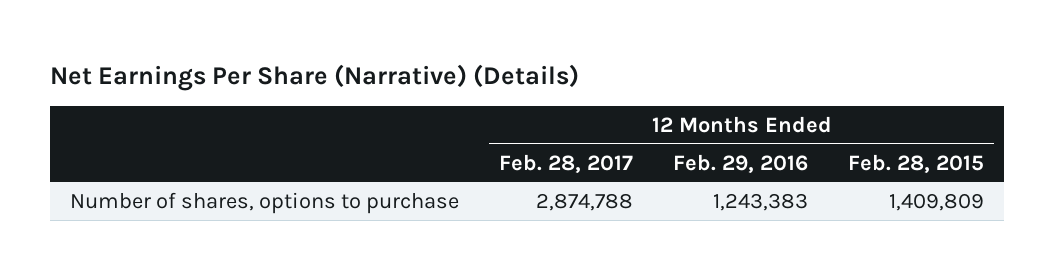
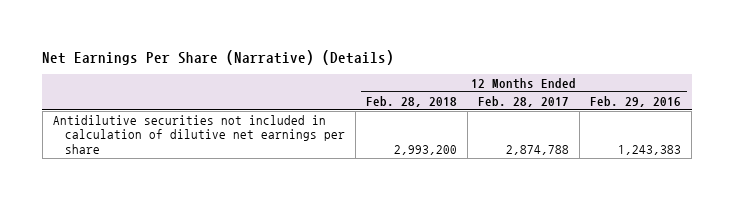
- | 12 Months Ended Feb. 28, 2017 | 12 Months Ended Feb. 29, 2016 | 12 Months Ended Feb. 28, 2015
+ | 12 Months Ended Feb. 28, 2018 | 12 Months Ended Feb. 28, 2017 | 12 Months Ended Feb. 29, 2016
- Number of shares, options to purchase | 2,874,788 | 1,243,383 | 1,409,809
+ Antidilutive securities not included in calculation of dilutive net earnings per share | 2,993,200 | 2,874,788 | 1,243,383

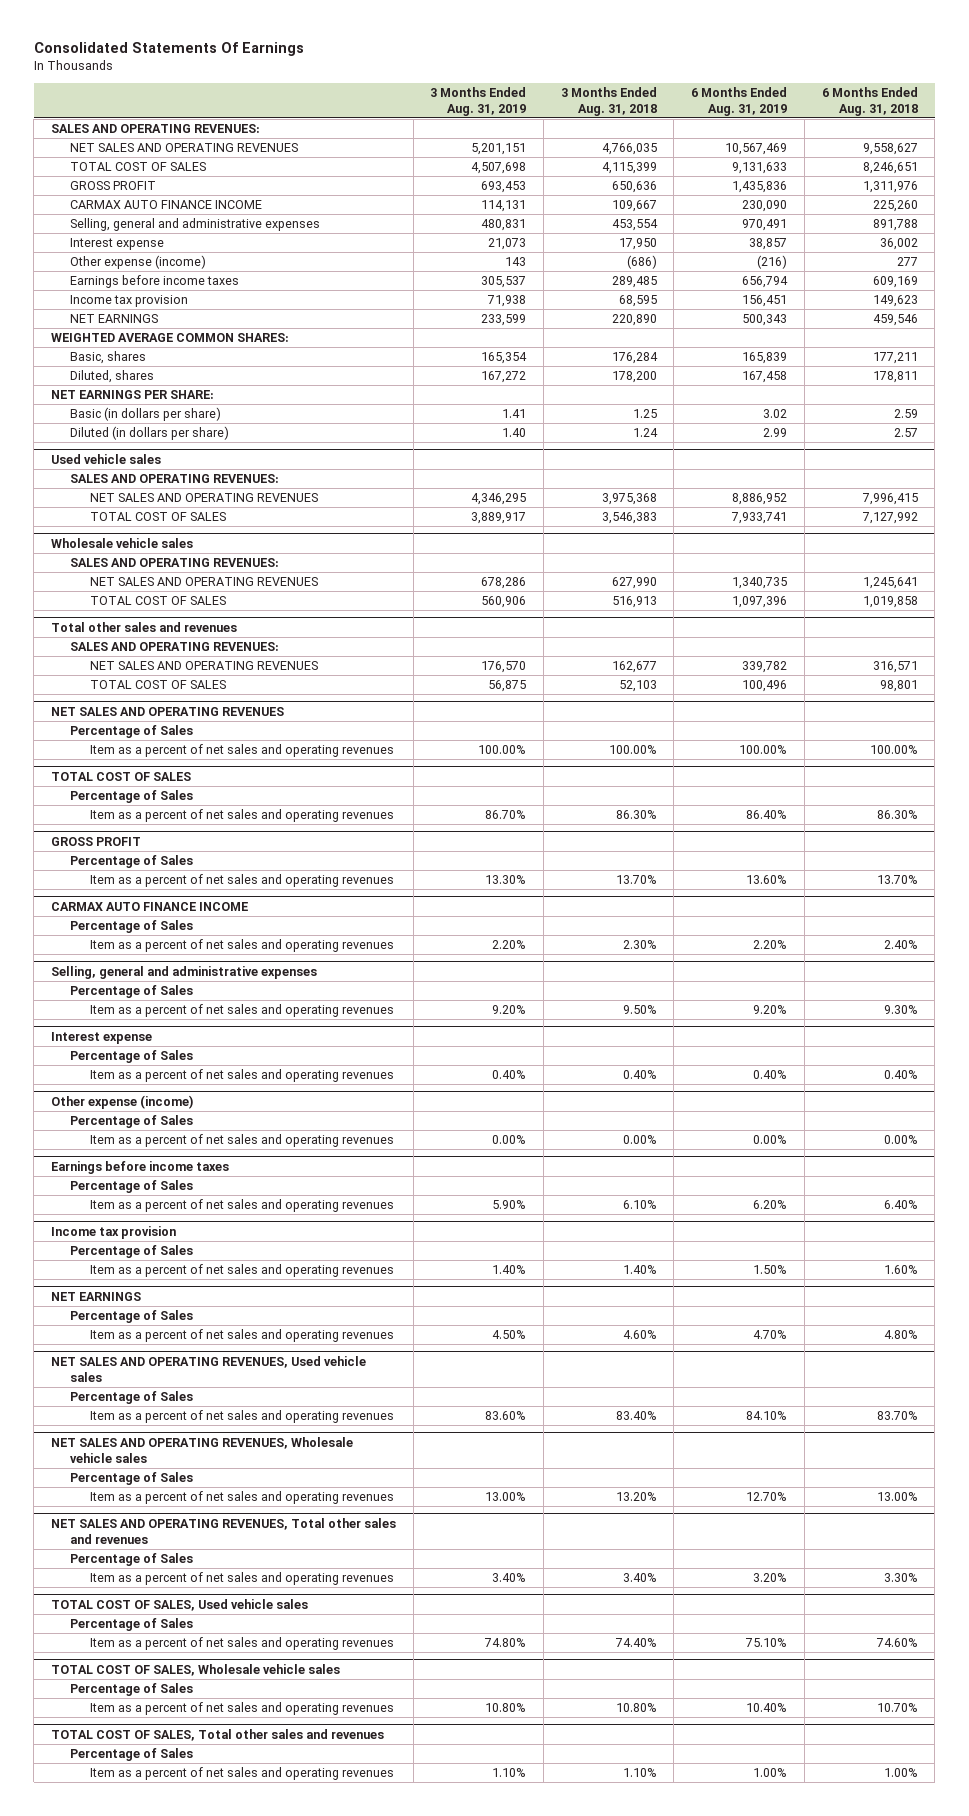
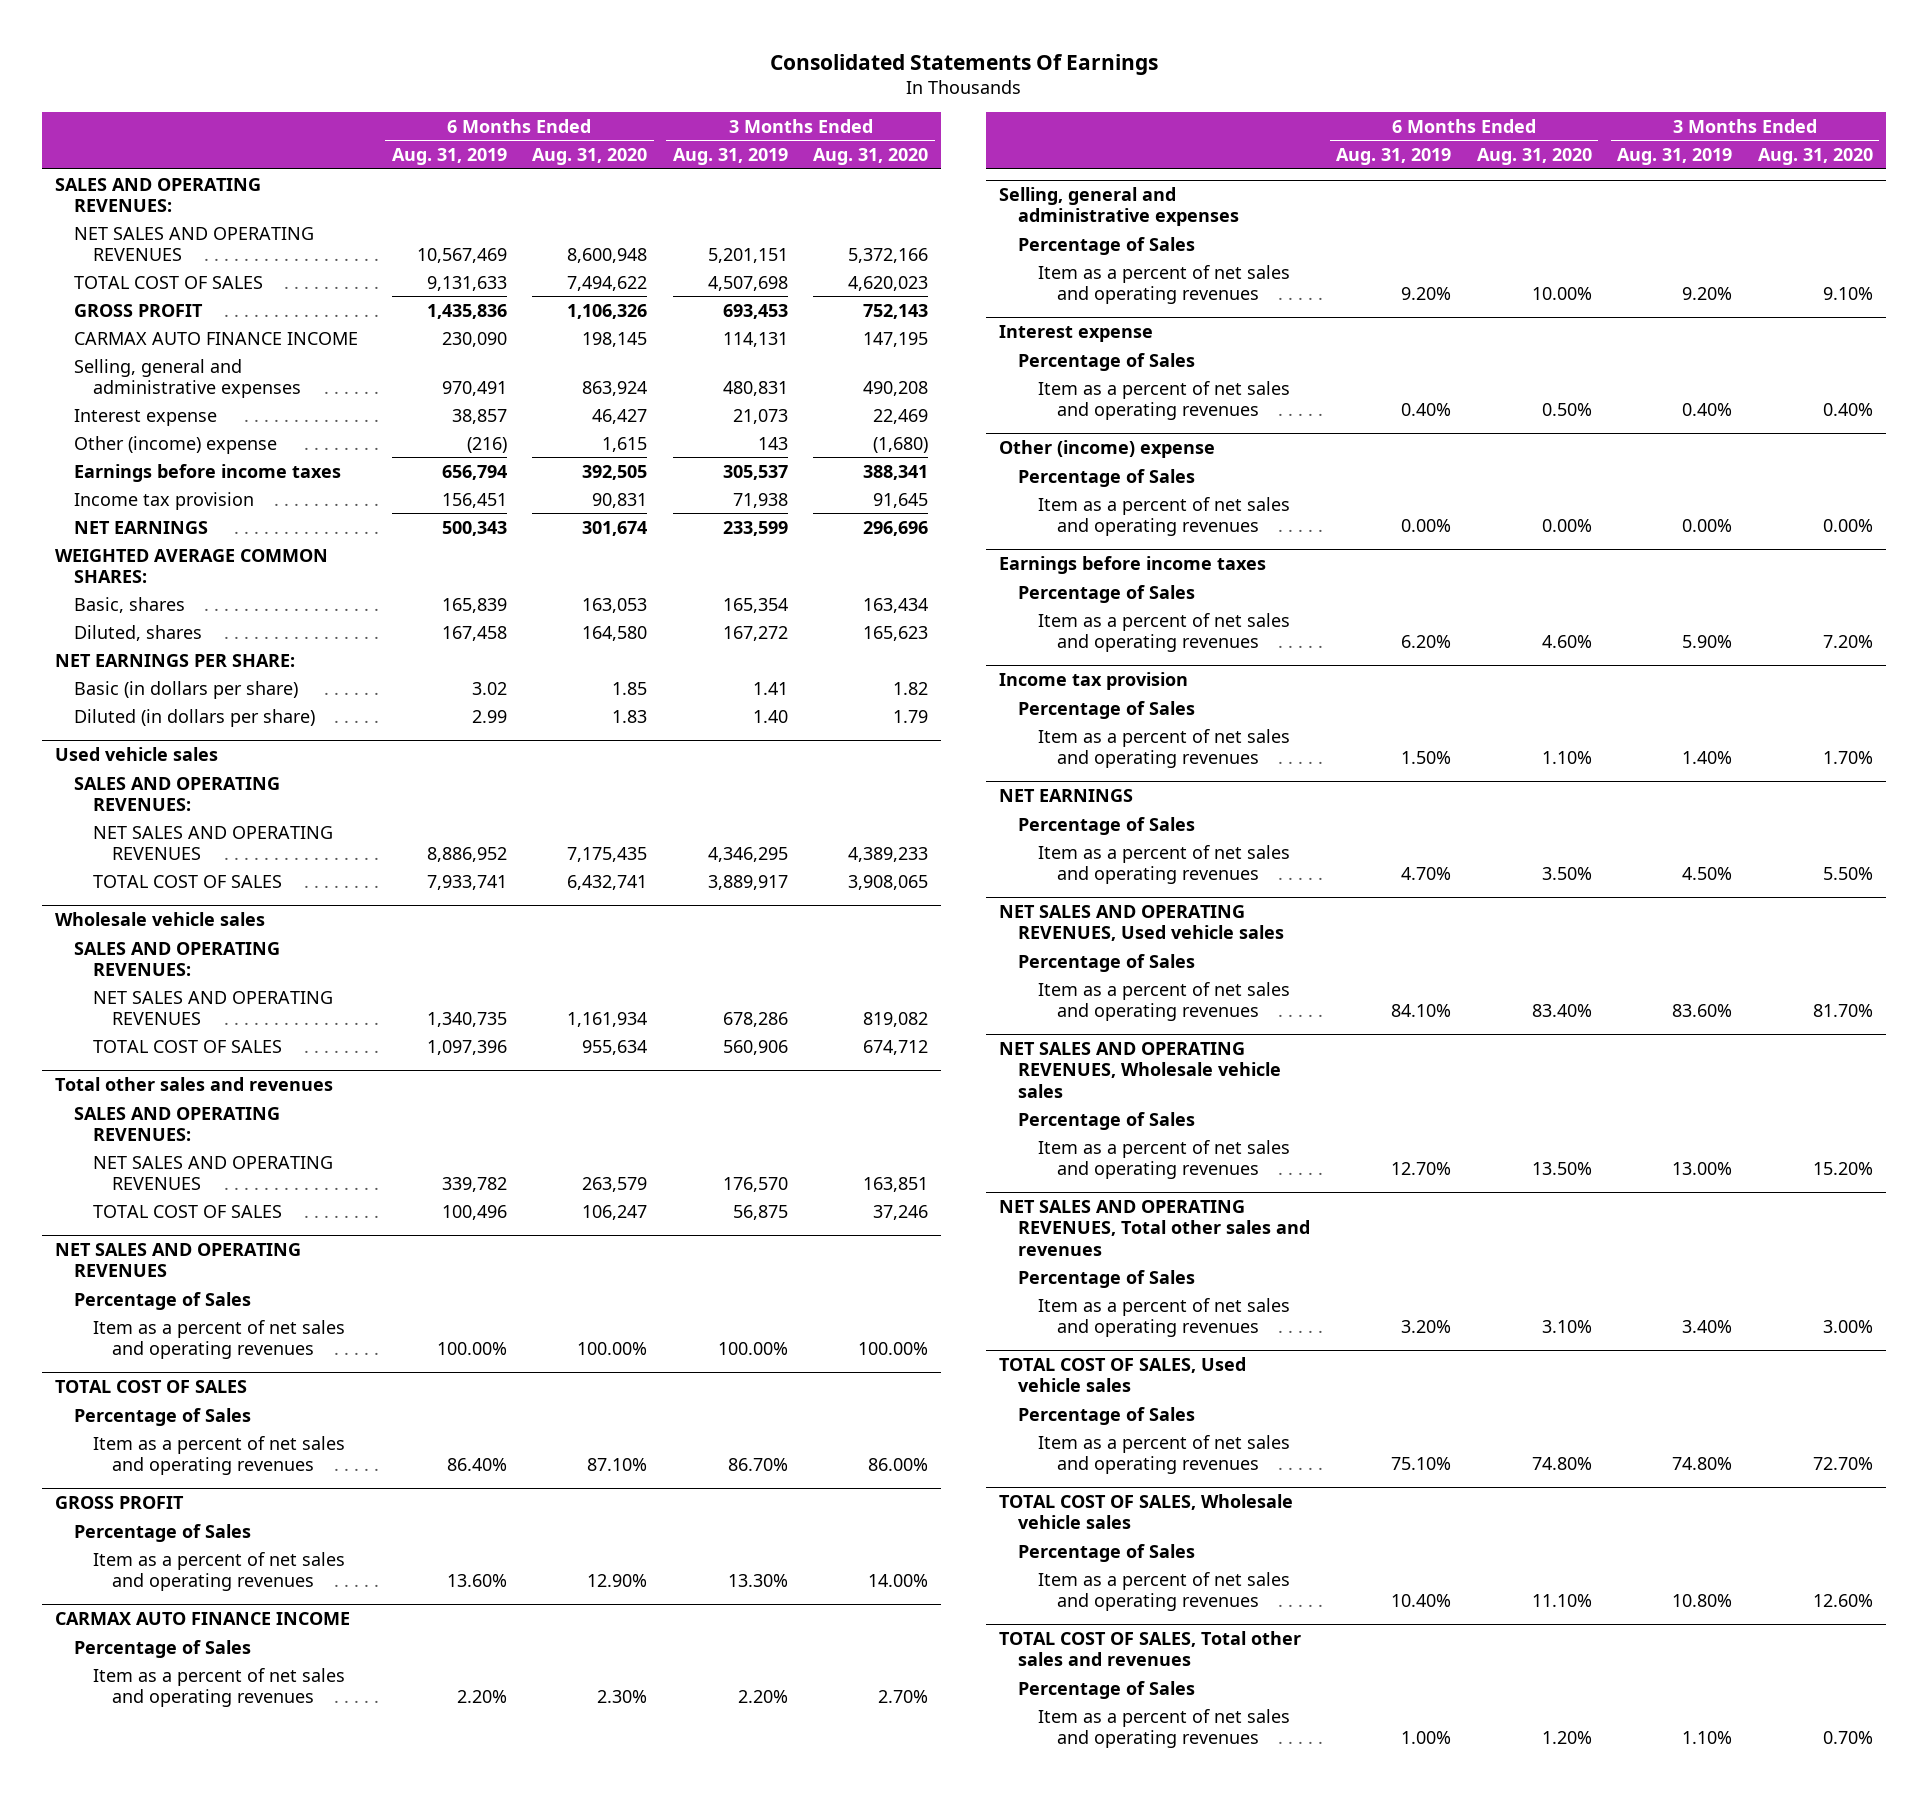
- | 3 Months Ended Aug. 31, 2019 | 3 Months Ended Aug. 31, 2018 | 6 Months Ended Aug. 31, 2019 | 6 Months Ended Aug. 31, 2018
+ | 6 Months Ended Aug. 31, 2019 | 6 Months Ended Aug. 31, 2020 | 3 Months Ended Aug. 31, 2019 | 3 Months Ended Aug. 31, 2020
- Other expense (income) | 143 | (686) | (216) | 277
+ Other (income) expense | (216) | 1,615 | 143 | (1,680)
- Other expense (income)
+ Other (income) expense

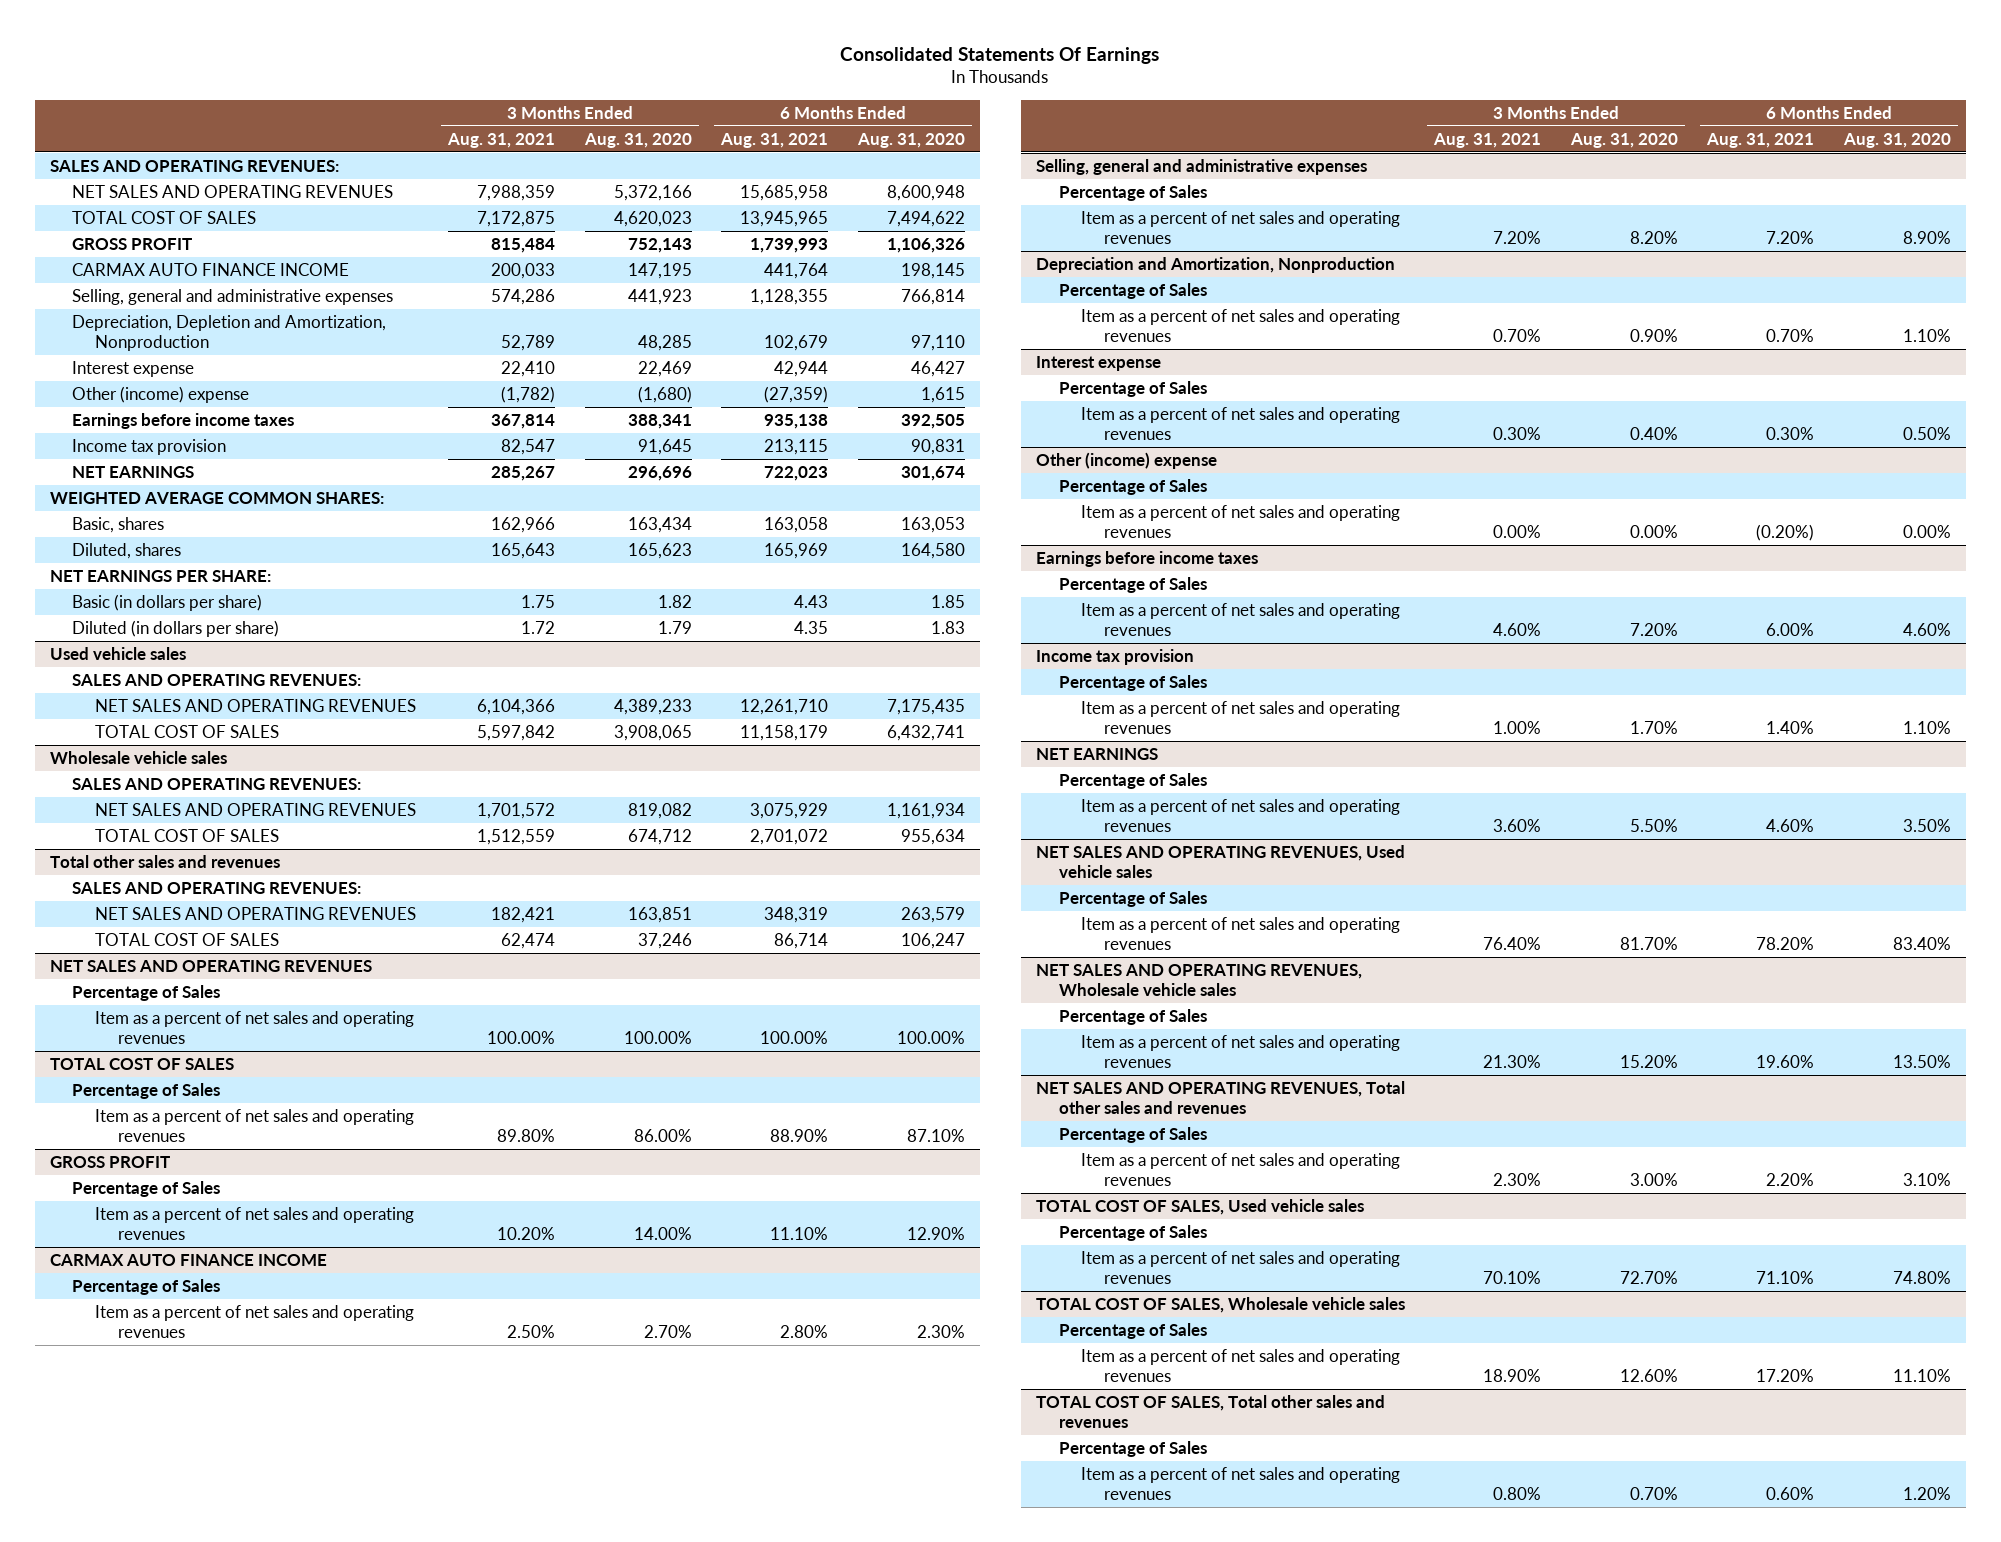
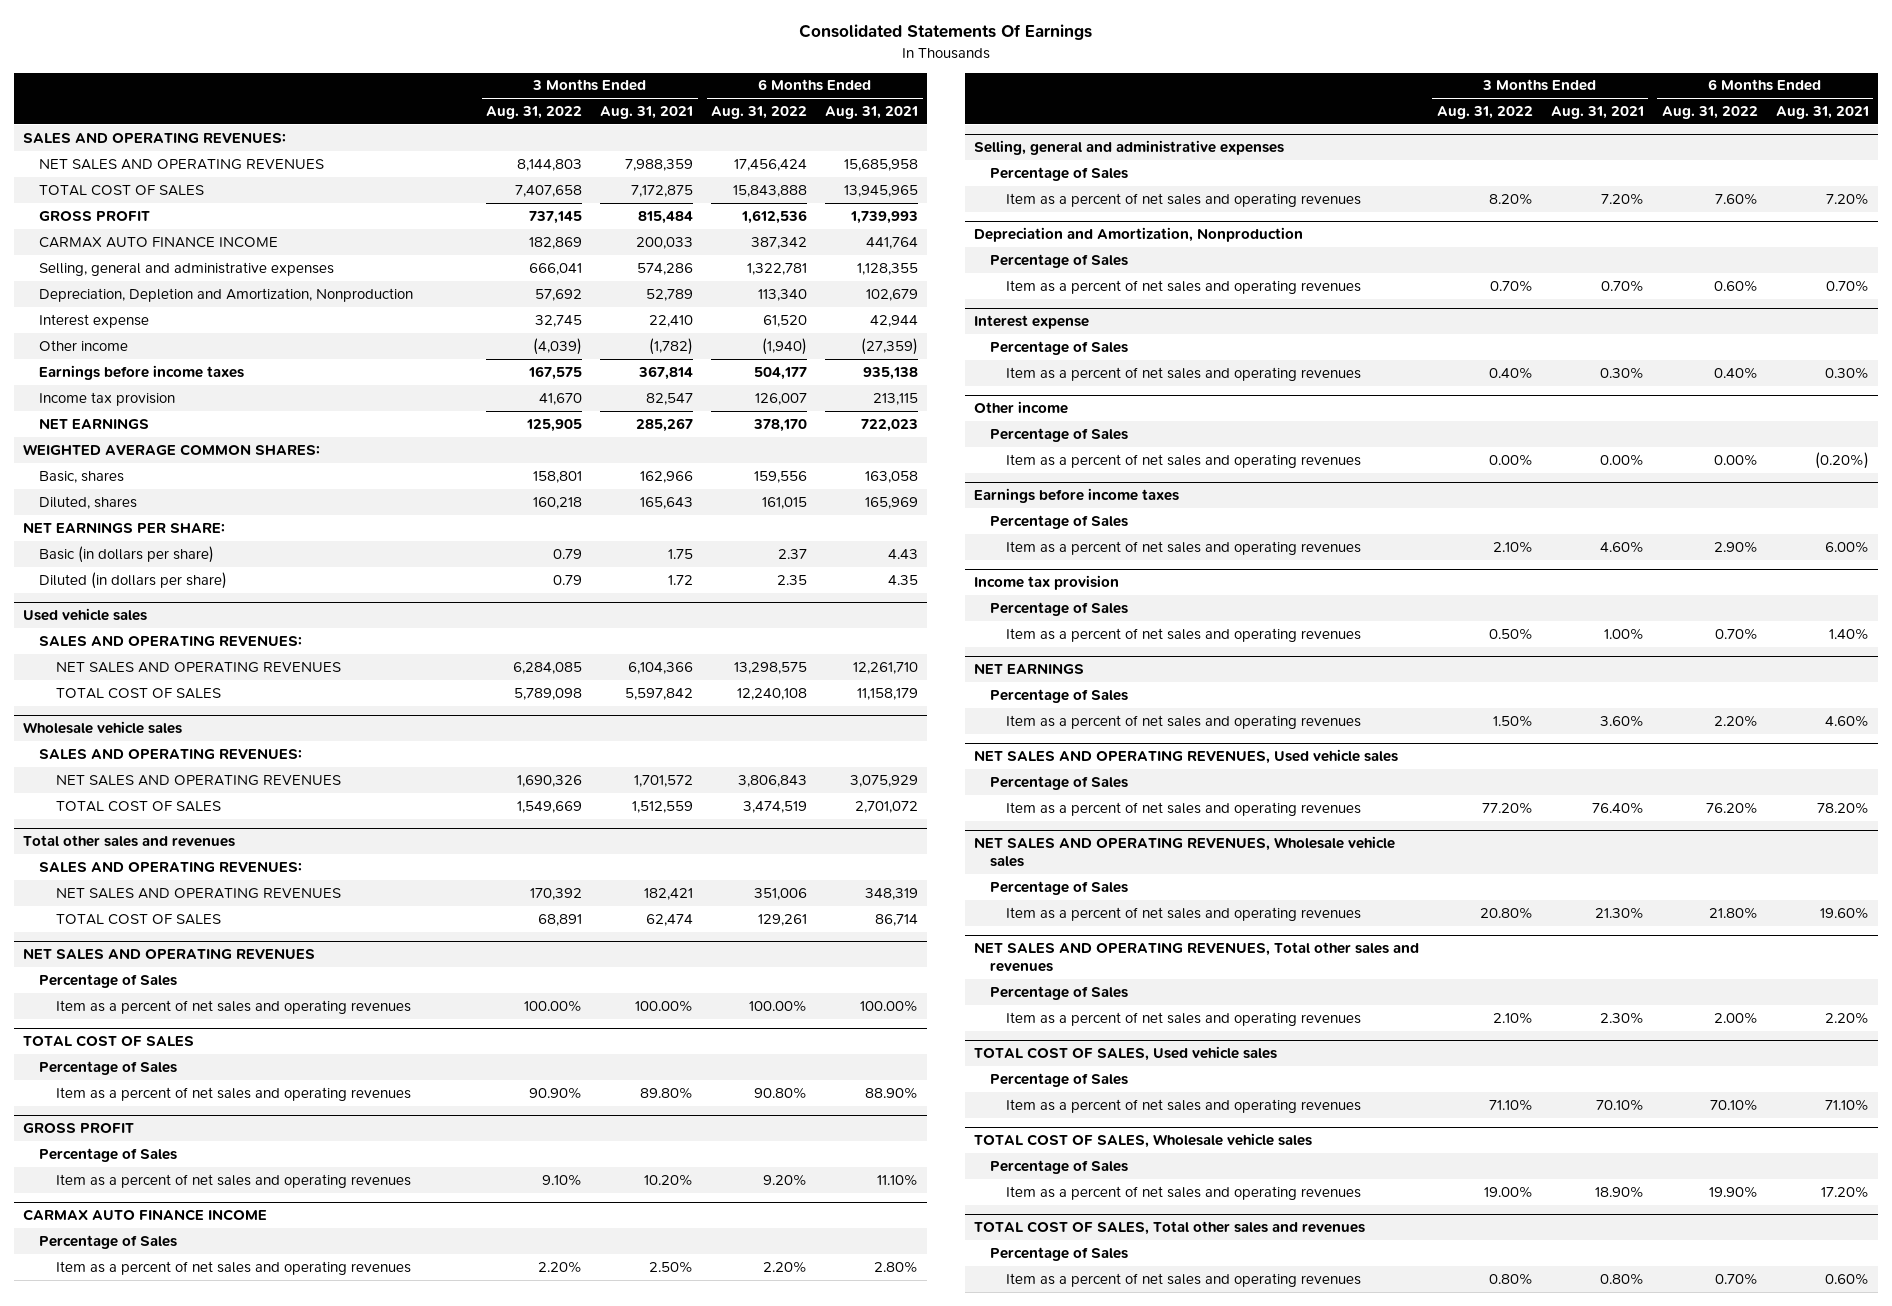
- | 3 Months Ended Aug. 31, 2021 | 3 Months Ended Aug. 31, 2020 | 6 Months Ended Aug. 31, 2021 | 6 Months Ended Aug. 31, 2020
+ | 3 Months Ended Aug. 31, 2022 | 3 Months Ended Aug. 31, 2021 | 6 Months Ended Aug. 31, 2022 | 6 Months Ended Aug. 31, 2021
- Other (income) expense | (1,782) | (1,680) | (27,359) | 1,615
+ Other income | (4,039) | (1,782) | (1,940) | (27,359)
- Other (income) expense
+ Other income

